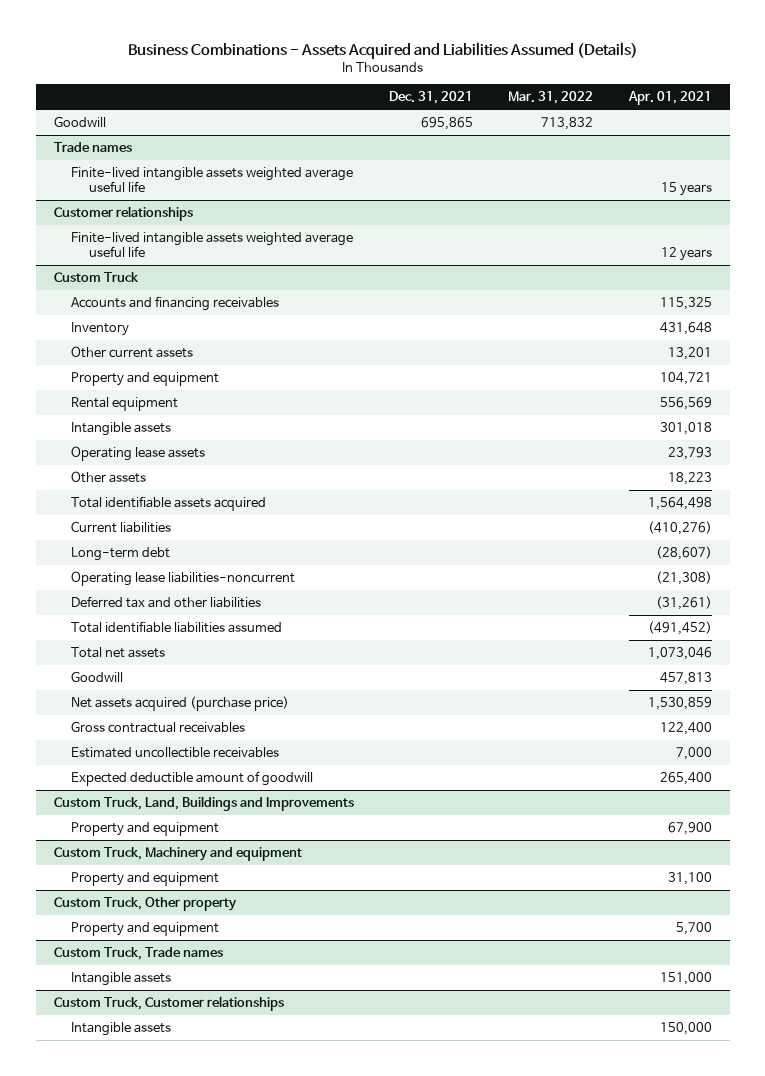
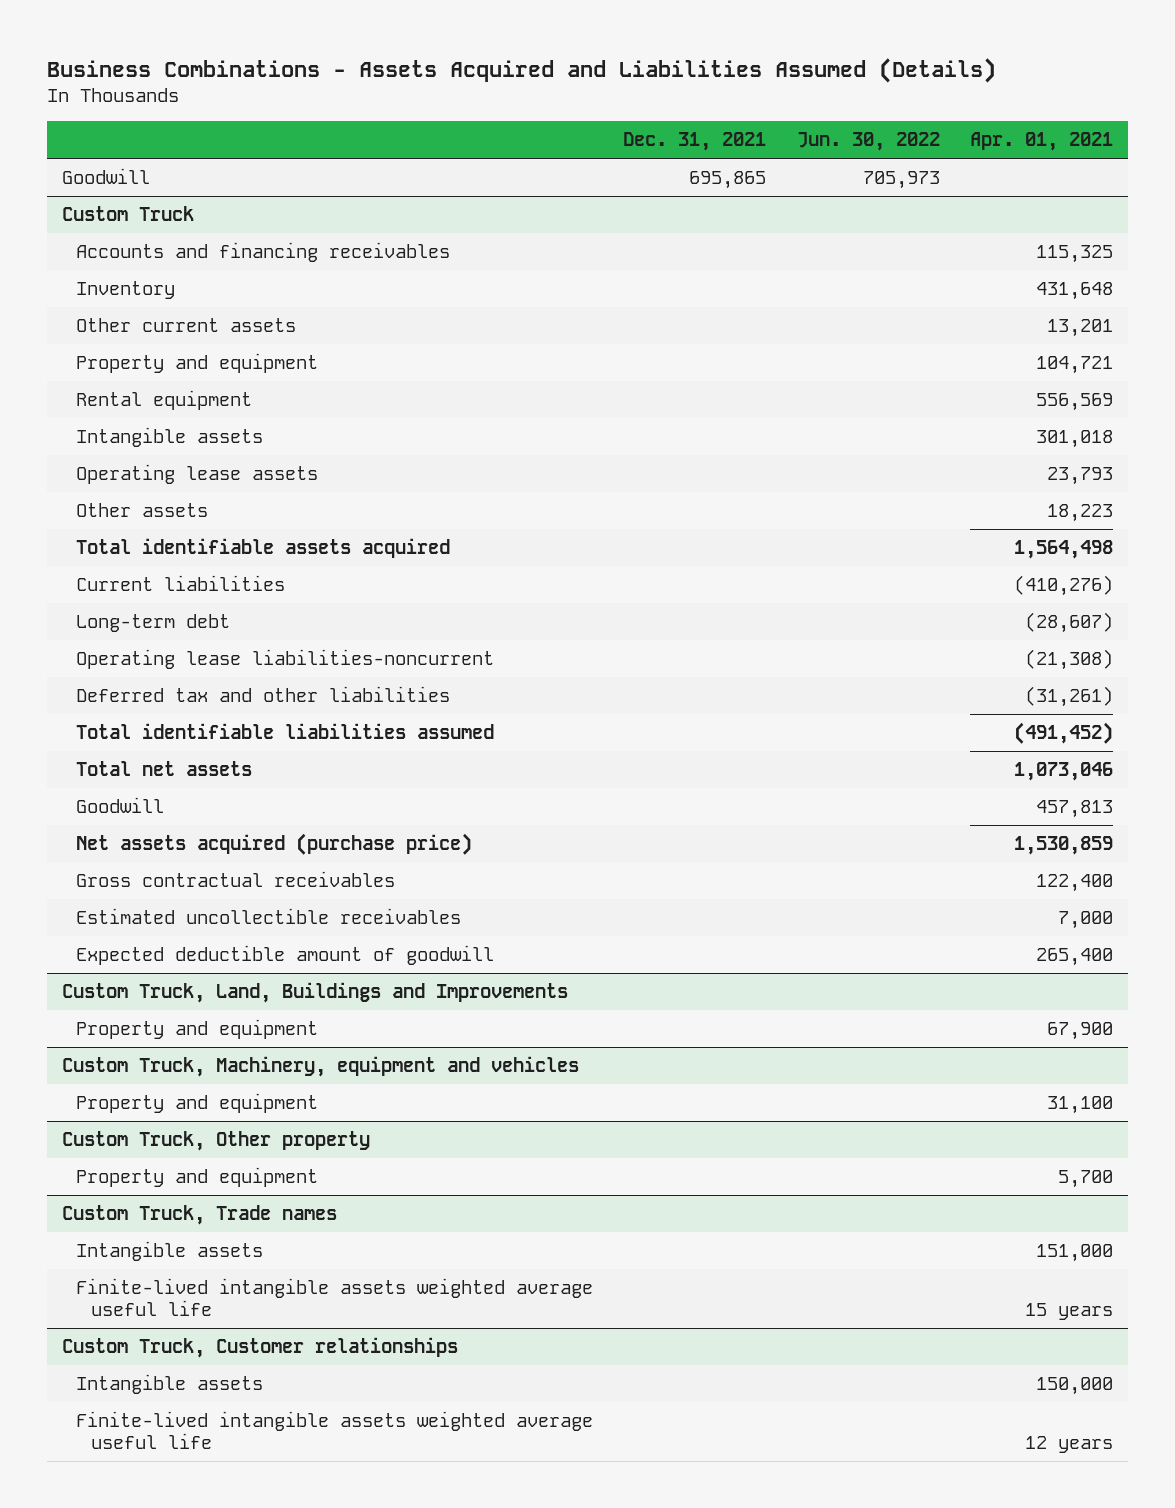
- | Dec. 31, 2021 | Mar. 31, 2022 | Apr. 01, 2021
+ | Dec. 31, 2021 | Jun. 30, 2022 | Apr. 01, 2021
- Trade names
- Finite-lived intangible assets weighted average useful life | | | 15 years
- Customer relationships
- Finite-lived intangible assets weighted average useful life | | | 12 years
- Custom Truck, Machinery and equipment
+ Custom Truck, Machinery, equipment and vehicles
@ Custom Truck, Trade names
+ Finite-lived intangible assets weighted average useful life | | | 15 years
@ Custom Truck, Customer relationships
+ Finite-lived intangible assets weighted average useful life | | | 12 years

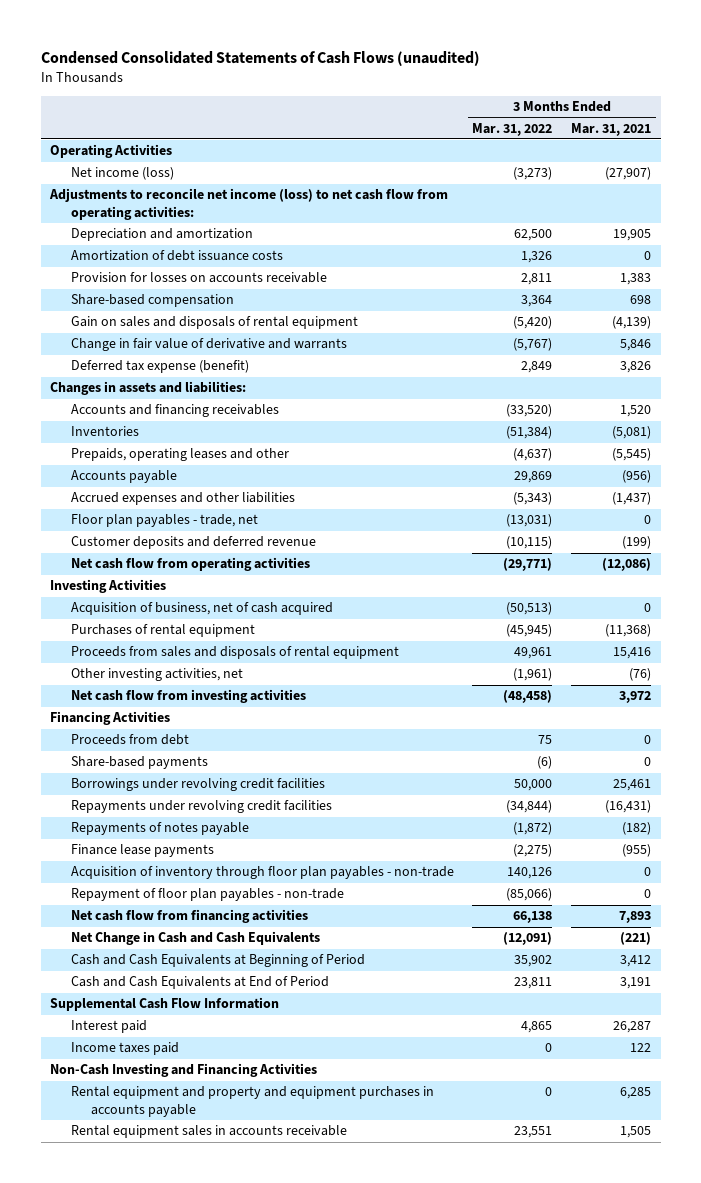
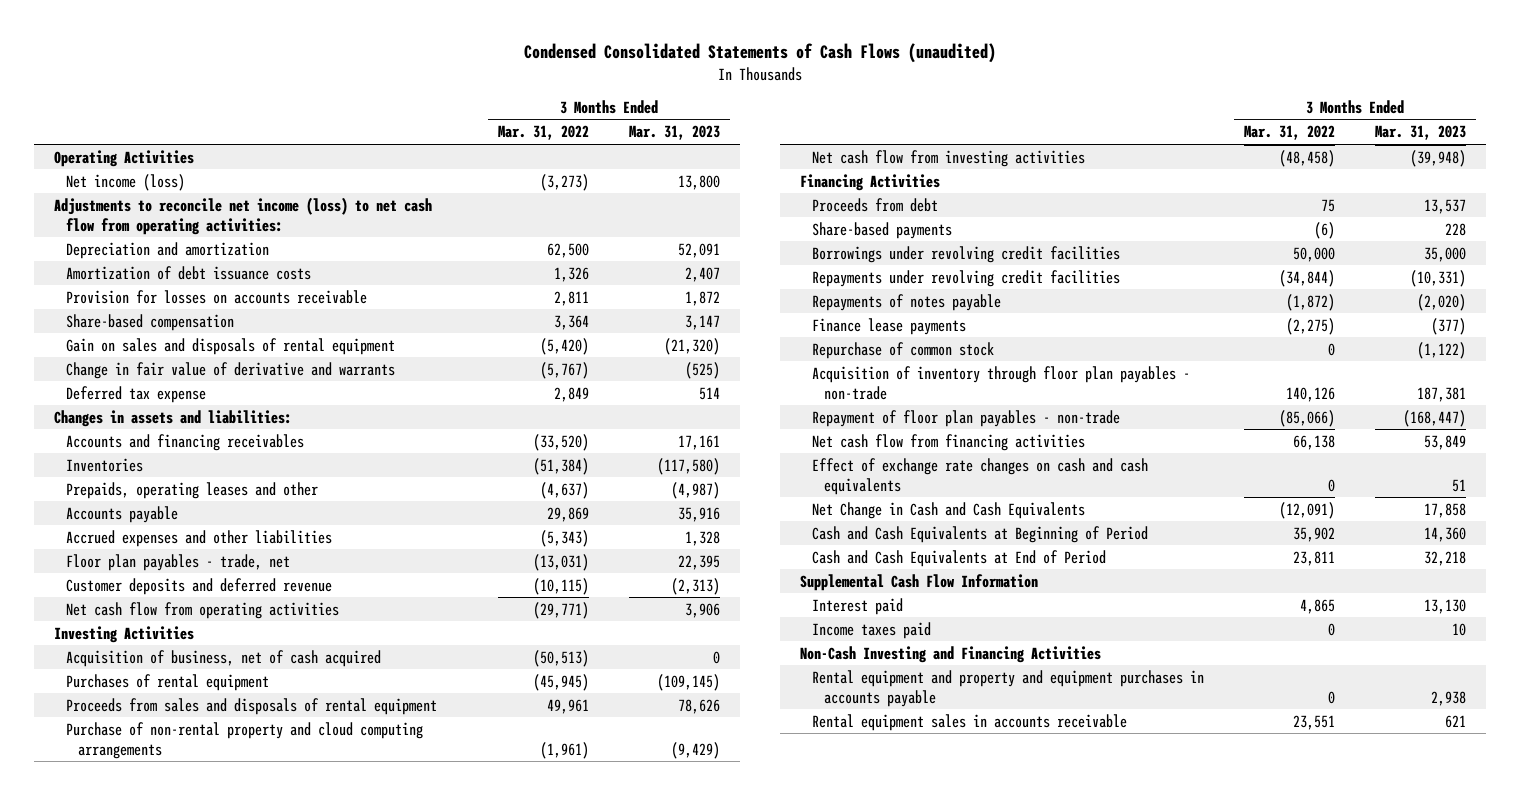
- | 3 Months Ended Mar. 31, 2022 | 3 Months Ended Mar. 31, 2021
+ | 3 Months Ended Mar. 31, 2022 | 3 Months Ended Mar. 31, 2023
- Deferred tax expense (benefit) | 2,849 | 3,826
+ Deferred tax expense | 2,849 | 514
- Other investing activities, net | (1,961) | (76)
+ Purchase of non-rental property and cloud computing arrangements | (1,961) | (9,429)
+ Repurchase of common stock | 0 | (1,122)
+ Effect of exchange rate changes on cash and cash equivalents | 0 | 51

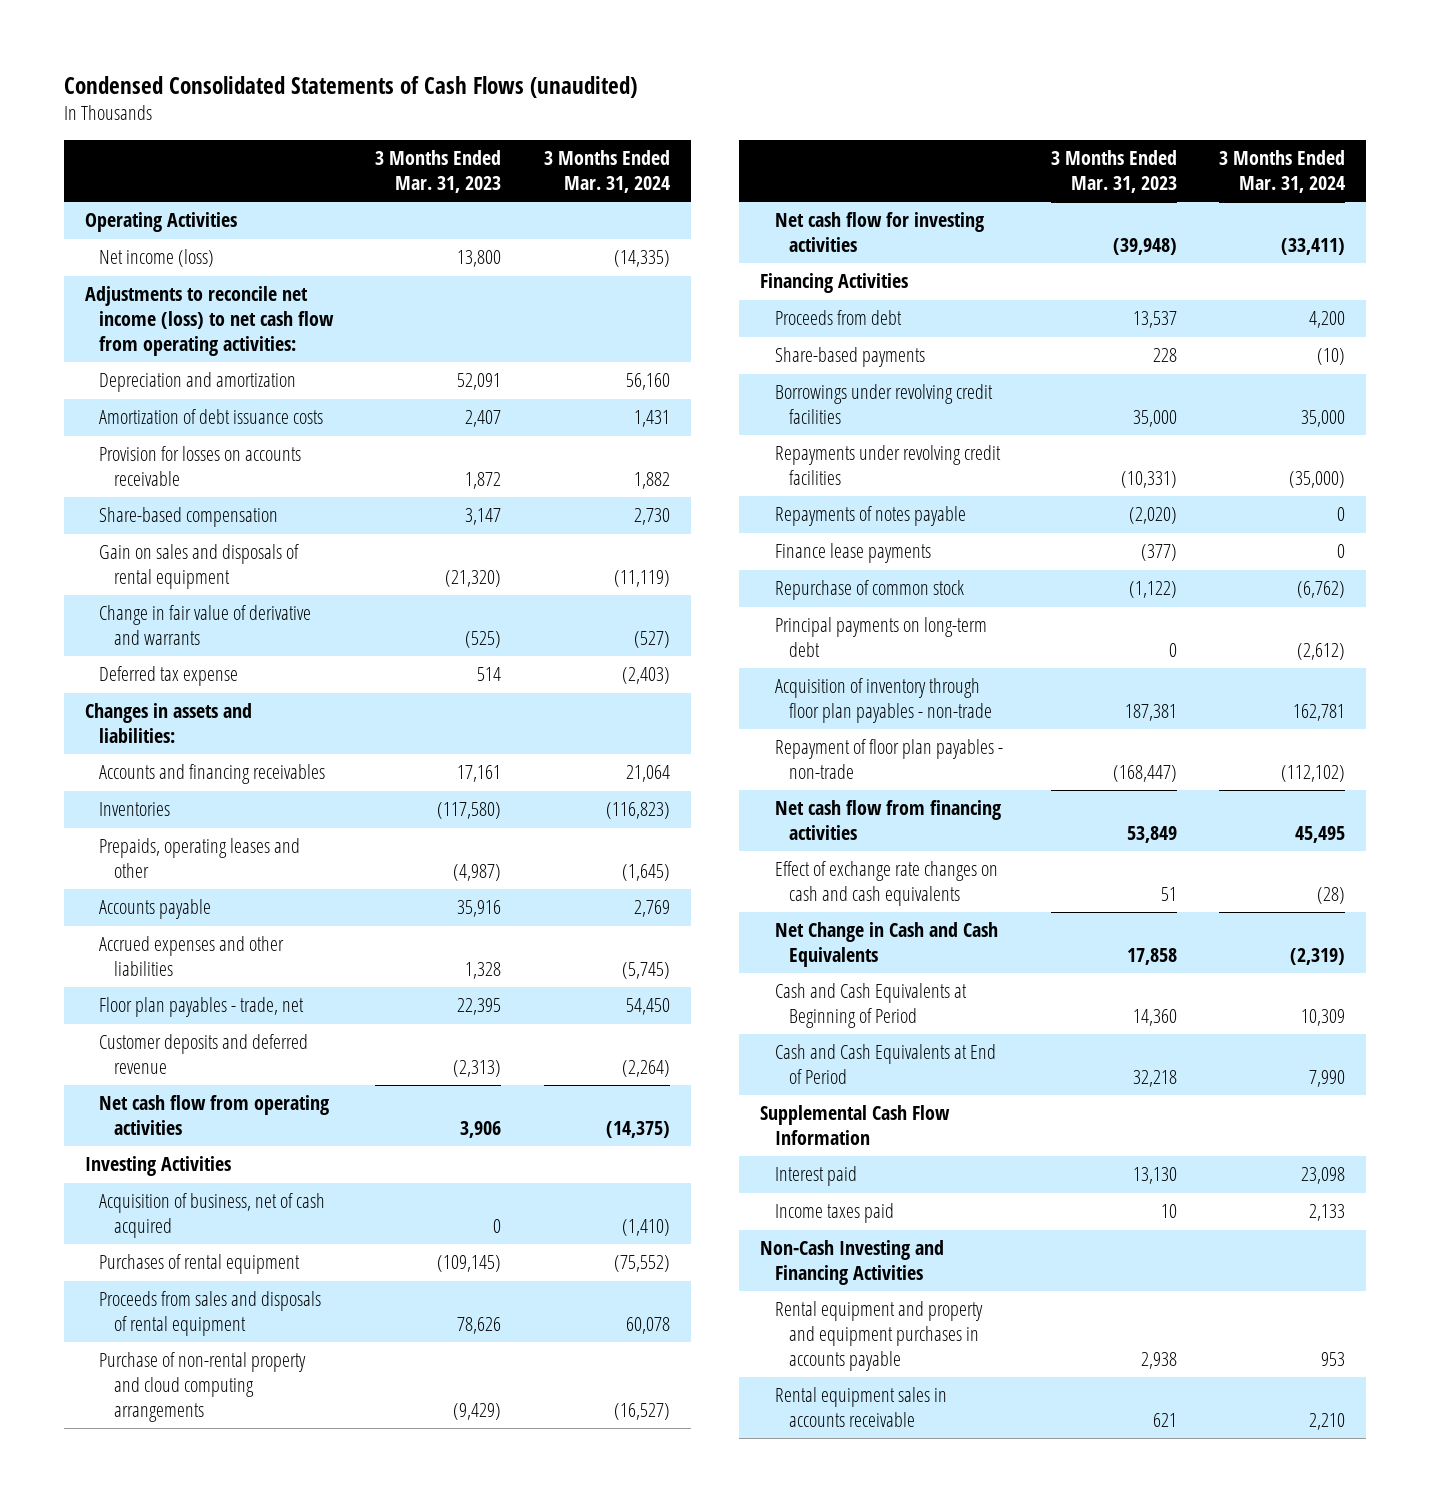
- | 3 Months Ended Mar. 31, 2022 | 3 Months Ended Mar. 31, 2023
+ | 3 Months Ended Mar. 31, 2023 | 3 Months Ended Mar. 31, 2024
- Net cash flow from investing activities | (48,458) | (39,948)
+ Net cash flow for investing activities | (39,948) | (33,411)
+ Principal payments on long-term debt | 0 | (2,612)

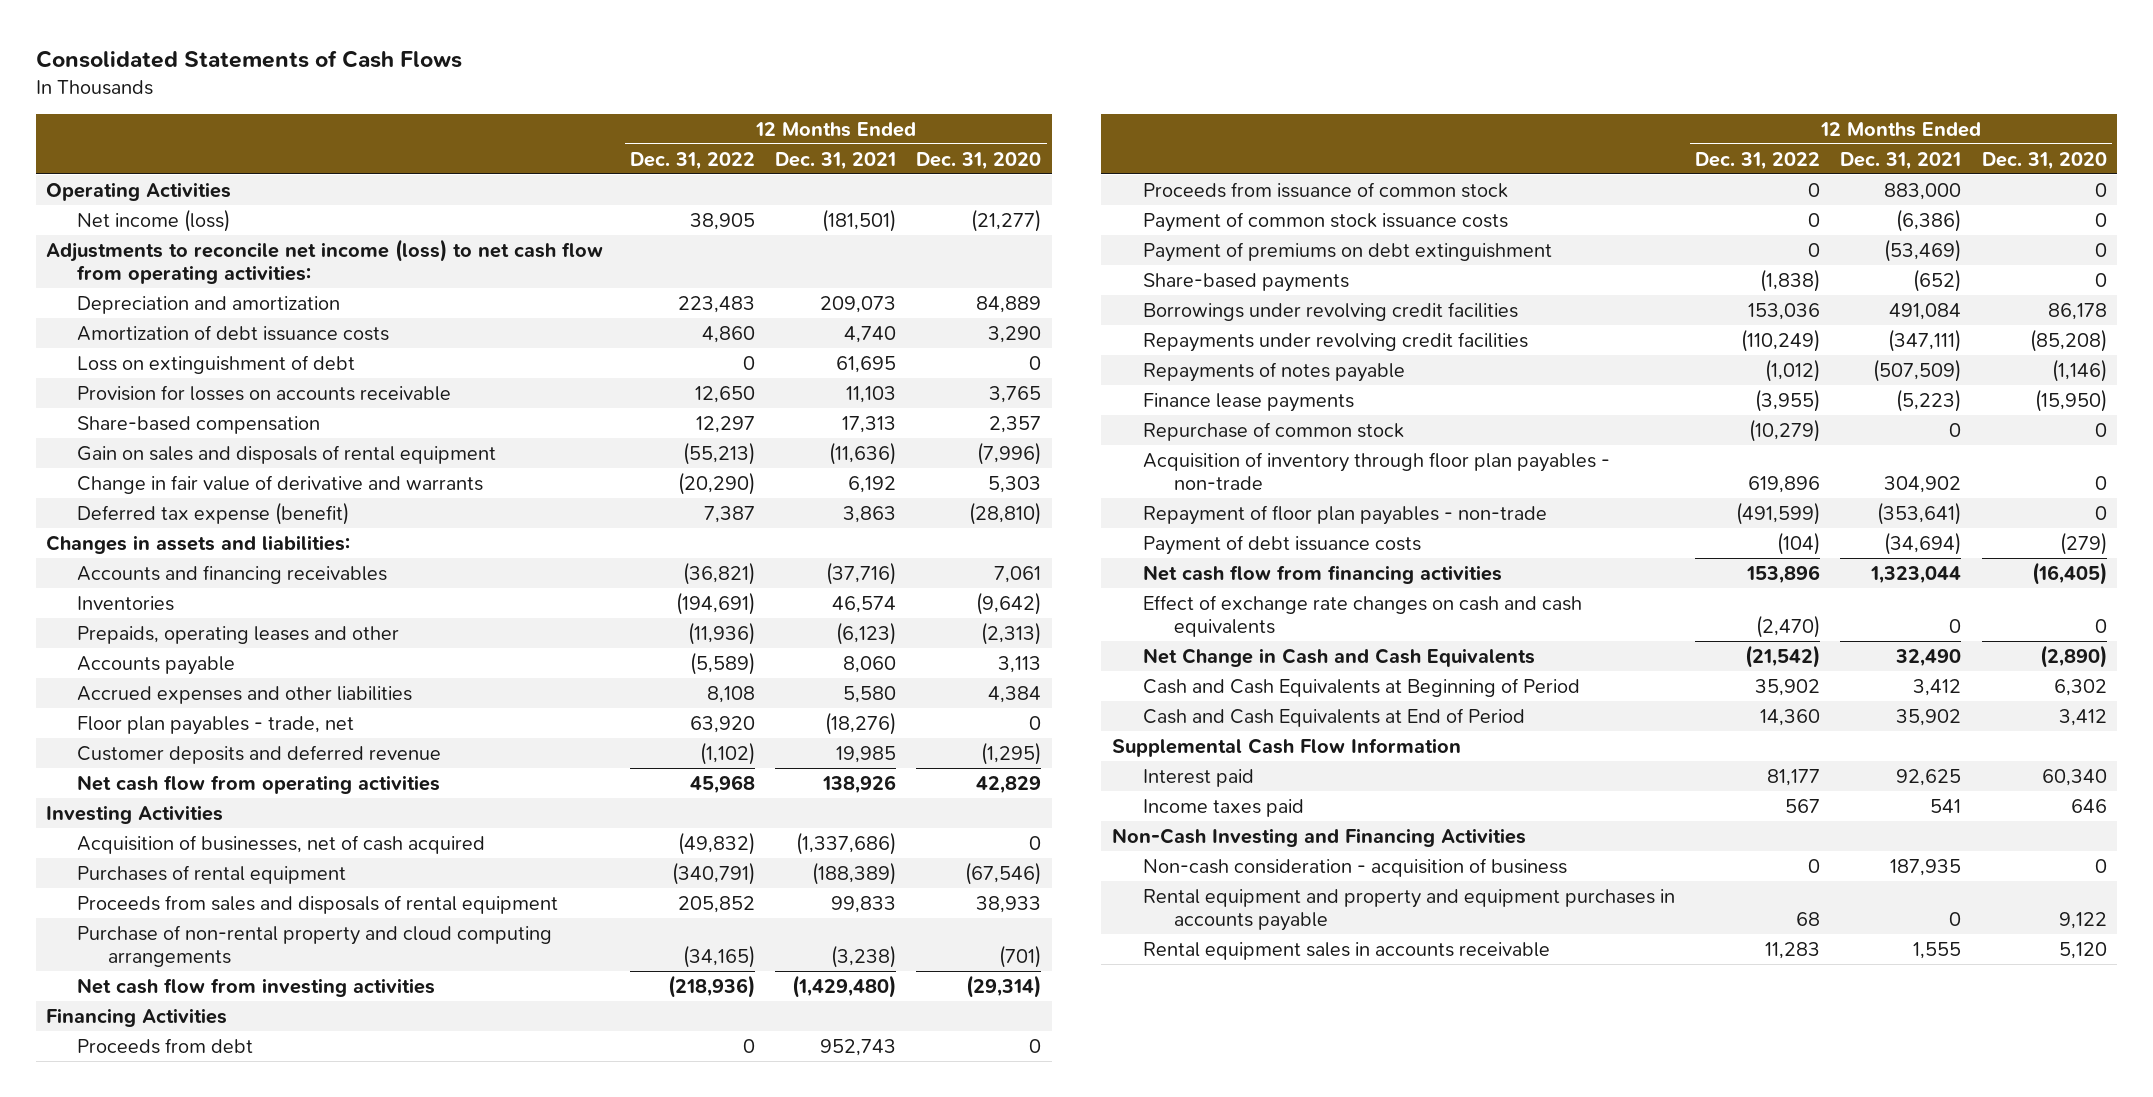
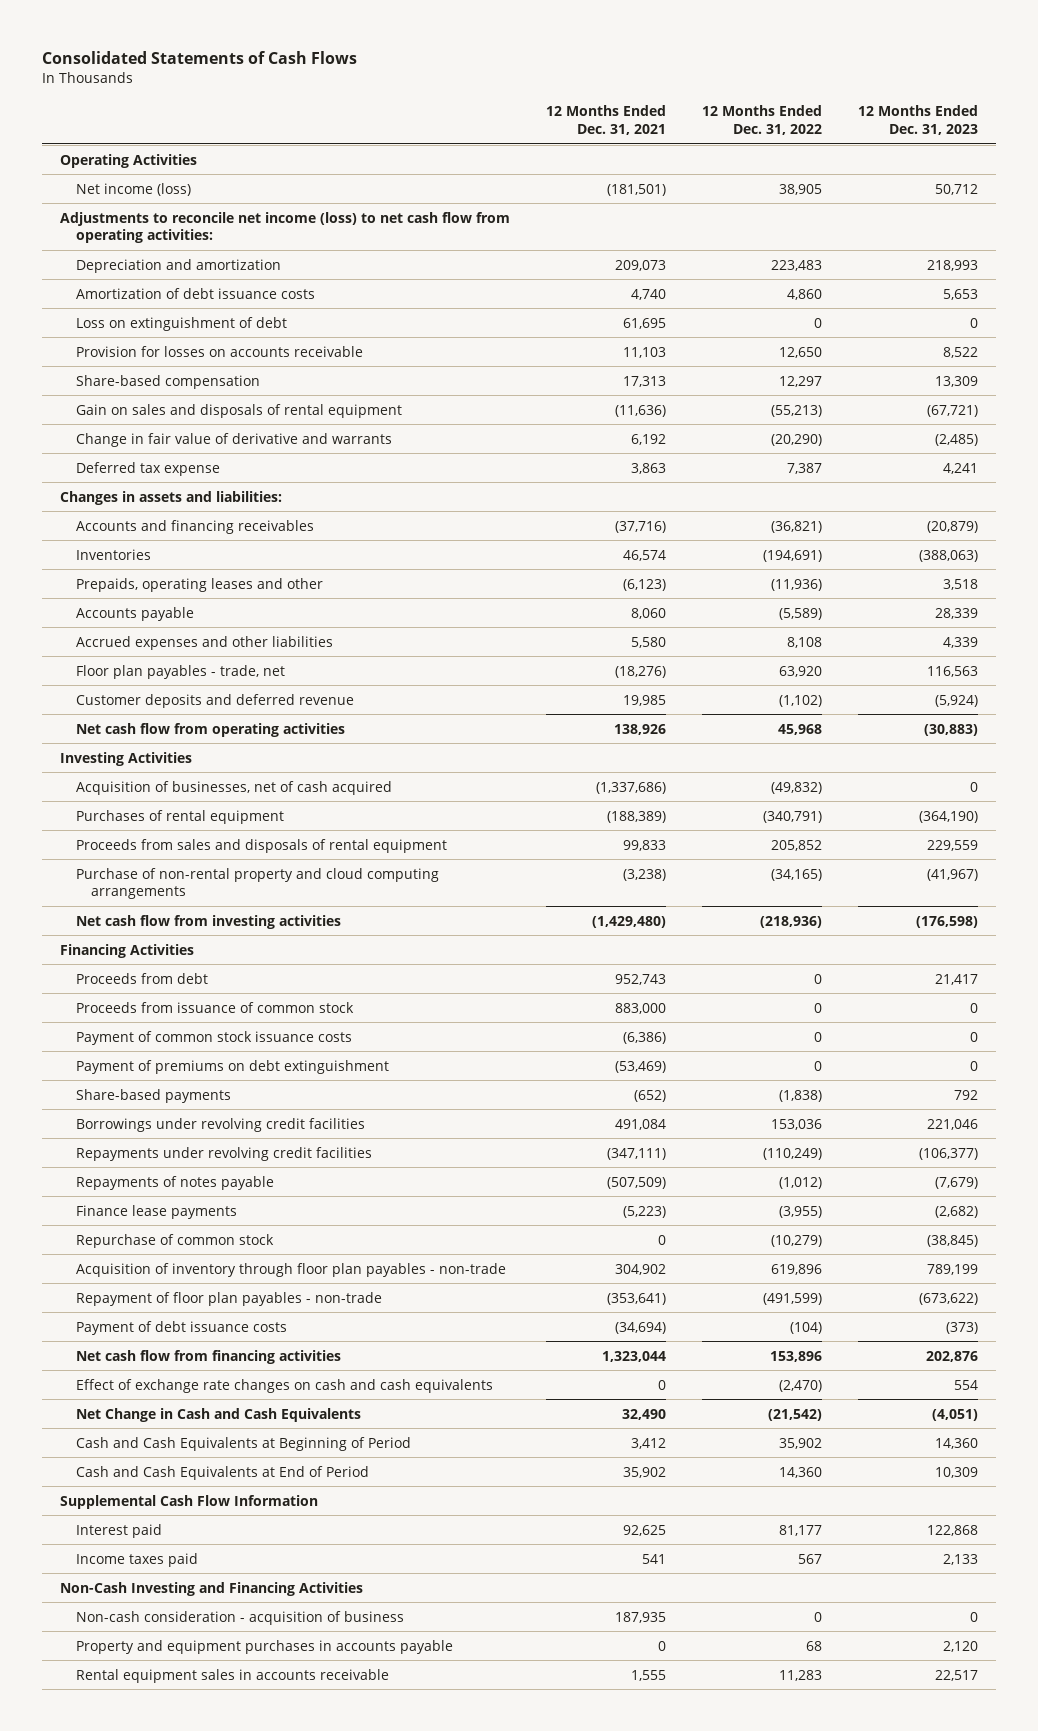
- | 12 Months Ended Dec. 31, 2022 | 12 Months Ended Dec. 31, 2021 | 12 Months Ended Dec. 31, 2020
+ | 12 Months Ended Dec. 31, 2021 | 12 Months Ended Dec. 31, 2022 | 12 Months Ended Dec. 31, 2023
- Deferred tax expense (benefit) | 7,387 | 3,863 | (28,810)
+ Deferred tax expense | 3,863 | 7,387 | 4,241
- Rental equipment and property and equipment purchases in accounts payable | 68 | 0 | 9,122
+ Property and equipment purchases in accounts payable | 0 | 68 | 2,120

